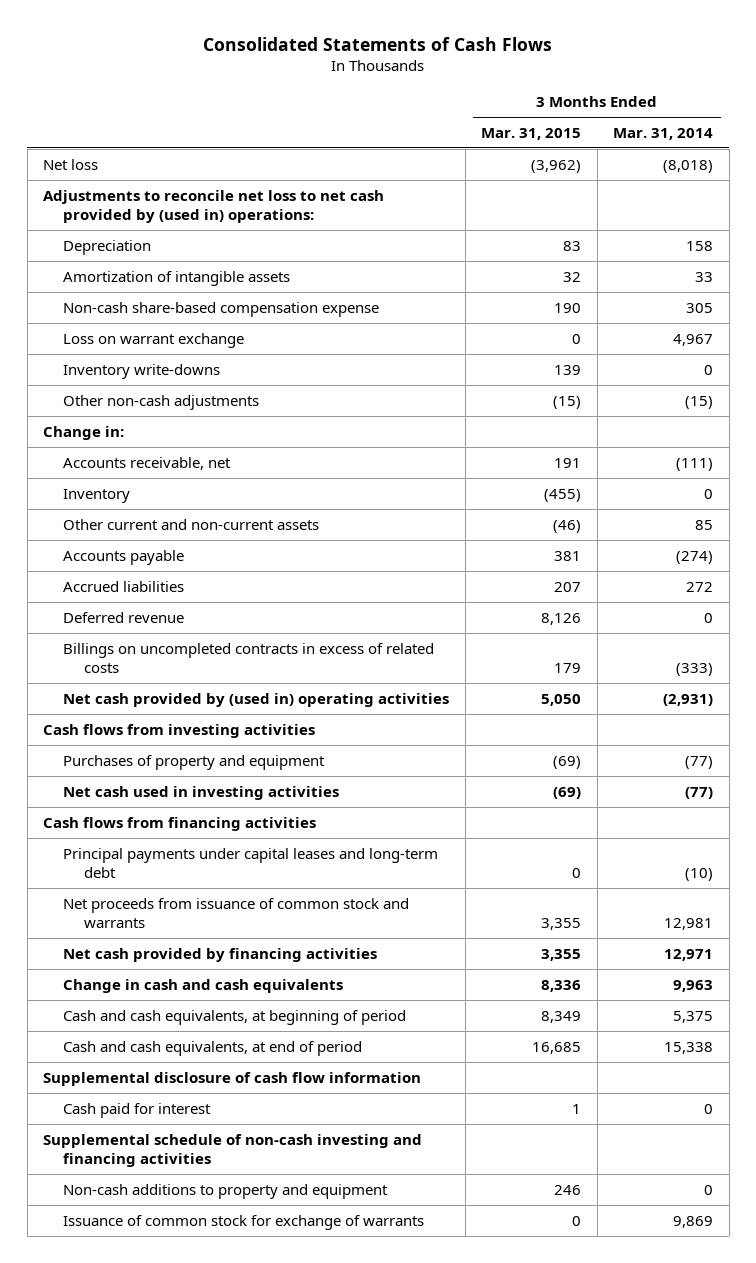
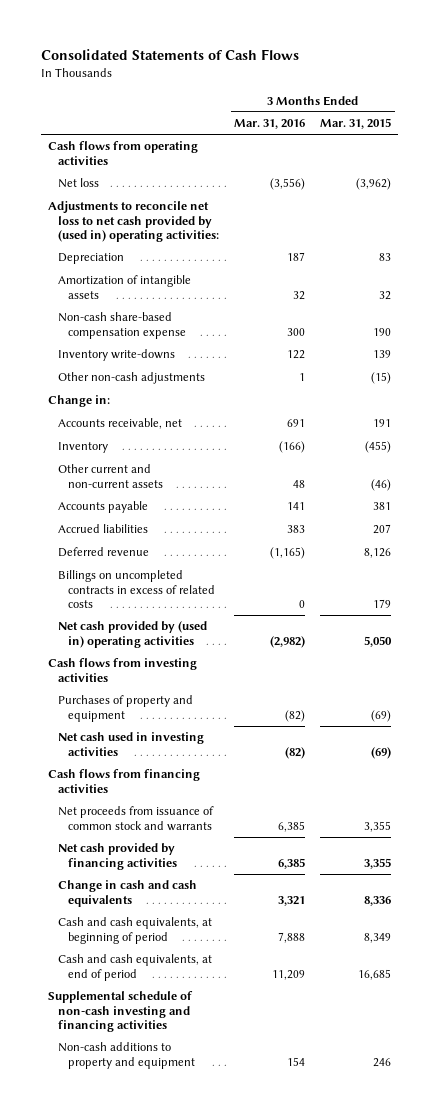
- | 3 Months Ended Mar. 31, 2015 | 3 Months Ended Mar. 31, 2014
+ | 3 Months Ended Mar. 31, 2016 | 3 Months Ended Mar. 31, 2015
+ Cash flows from operating activities
- Adjustments to reconcile net loss to net cash provided by (used in) operations:
+ Adjustments to reconcile net loss to net cash provided by (used in) operating activities:
- Loss on warrant exchange | 0 | 4,967
- Principal payments under capital leases and long-term debt | 0 | (10)
- Supplemental disclosure of cash flow information
- Cash paid for interest | 1 | 0
- Issuance of common stock for exchange of warrants | 0 | 9,869

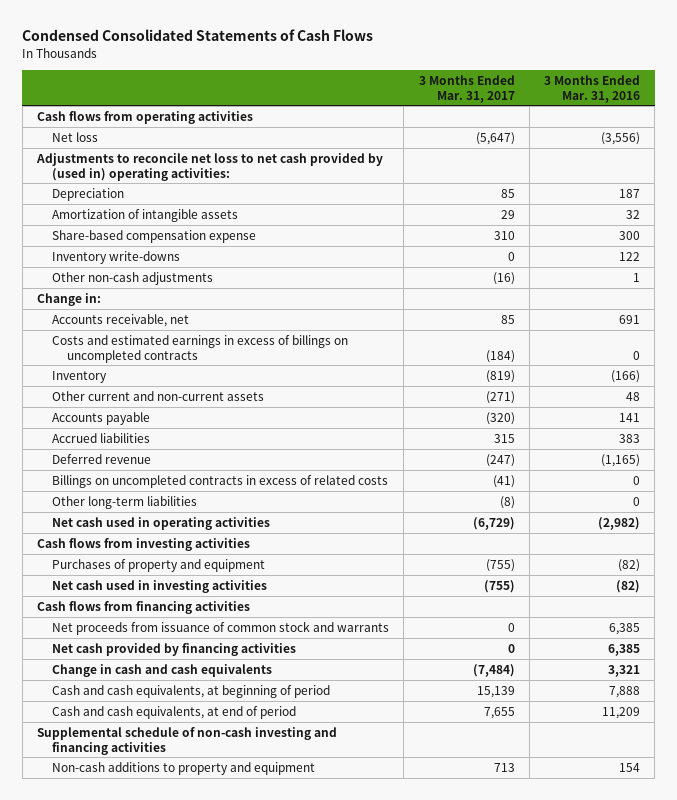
- Consolidated Statements of Cash Flows
+ Condensed Consolidated Statements of Cash Flows
- | 3 Months Ended Mar. 31, 2016 | 3 Months Ended Mar. 31, 2015
+ | 3 Months Ended Mar. 31, 2017 | 3 Months Ended Mar. 31, 2016
- Non-cash share-based compensation expense | 300 | 190
+ Share-based compensation expense | 310 | 300
+ Costs and estimated earnings in excess of billings on uncompleted contracts | (184) | 0
- Net cash provided by (used in) operating activities | (2,982) | 5,050
+ Other long-term liabilities | (8) | 0
+ Net cash used in operating activities | (6,729) | (2,982)

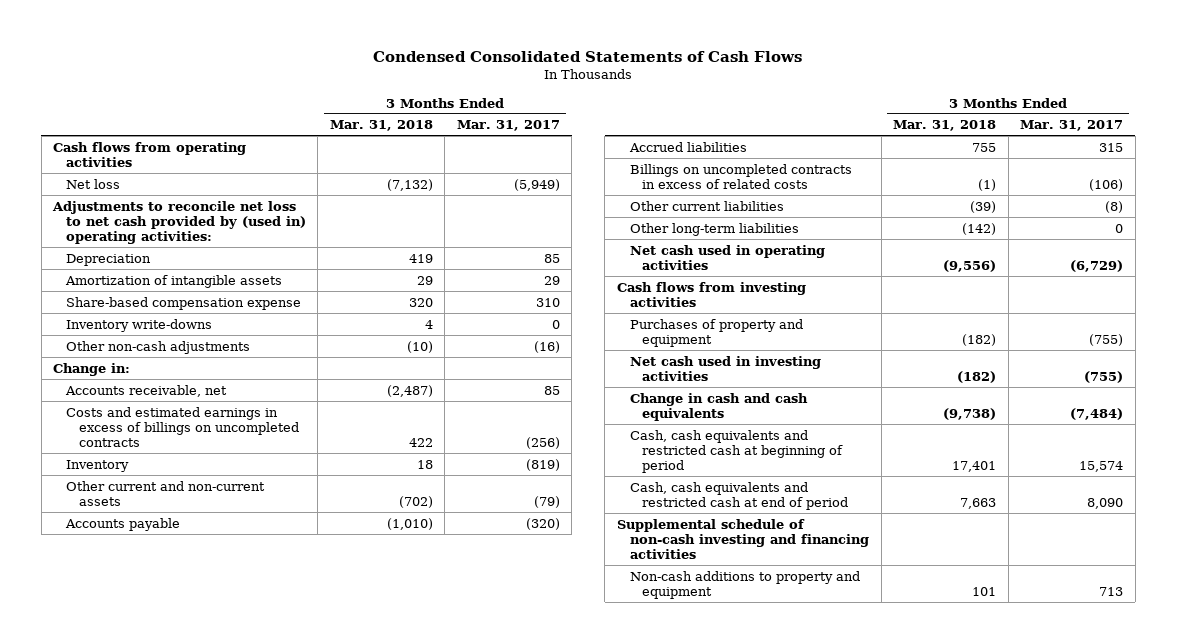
- | 3 Months Ended Mar. 31, 2017 | 3 Months Ended Mar. 31, 2016
+ | 3 Months Ended Mar. 31, 2018 | 3 Months Ended Mar. 31, 2017
- Net loss | (5,647) | (3,556)
+ Net loss | (7,132) | (5,949)
- Costs and estimated earnings in excess of billings on uncompleted contracts | (184) | 0
+ Costs and estimated earnings in excess of billings on uncompleted contracts | 422 | (256)
- Other current and non-current assets | (271) | 48
+ Other current and non-current assets | (702) | (79)
- Deferred revenue | (247) | (1,165)
- Billings on uncompleted contracts in excess of related costs | (41) | 0
- Other long-term liabilities | (8) | 0
+ Billings on uncompleted contracts in excess of related costs | (1) | (106)
+ Other current liabilities | (39) | (8)
+ Other long-term liabilities | (142) | 0
- Cash flows from financing activities
- Net proceeds from issuance of common stock and warrants | 0 | 6,385
- Net cash provided by financing activities | 0 | 6,385
- Cash and cash equivalents, at beginning of period | 15,139 | 7,888
- Cash and cash equivalents, at end of period | 7,655 | 11,209
+ Cash, cash equivalents and restricted cash at beginning of period | 17,401 | 15,574
+ Cash, cash equivalents and restricted cash at end of period | 7,663 | 8,090

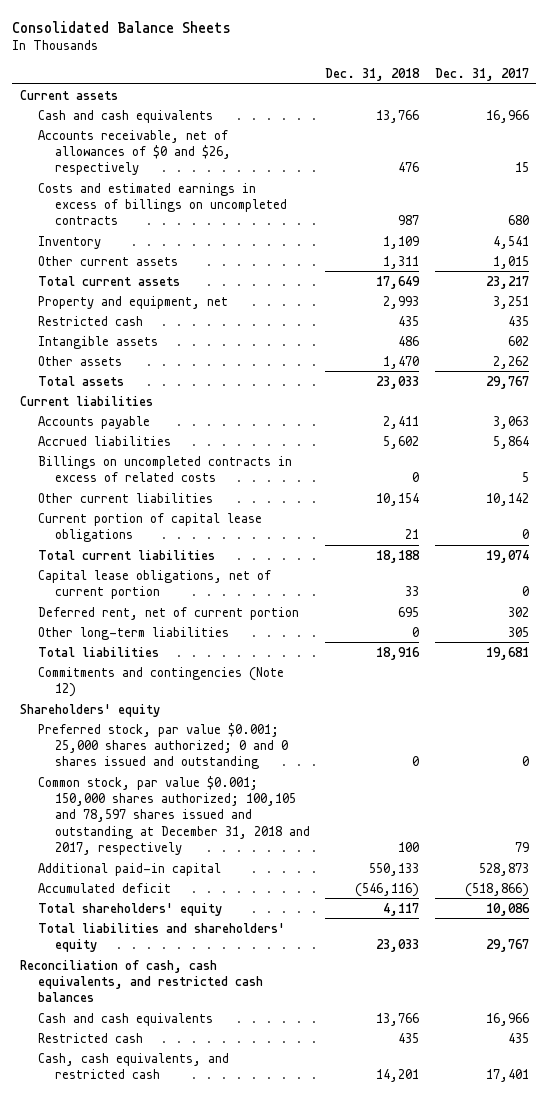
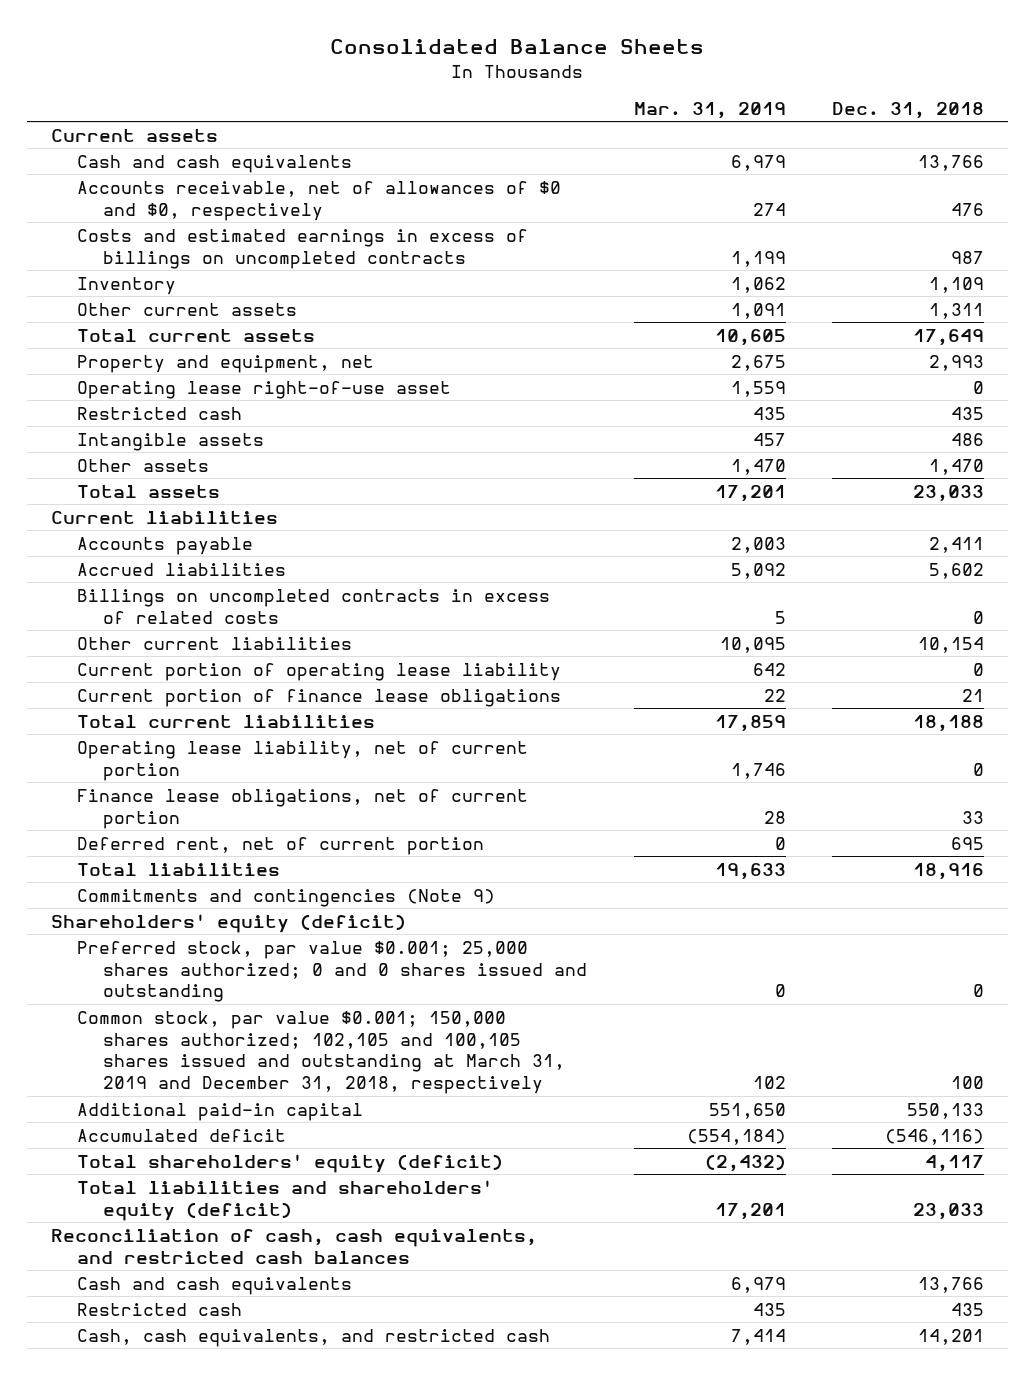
- | Dec. 31, 2018 | Dec. 31, 2017
+ | Mar. 31, 2019 | Dec. 31, 2018
- Accounts receivable, net of allowances of $0 and $26, respectively | 476 | 15
+ Accounts receivable, net of allowances of $0 and $0, respectively | 274 | 476
+ Operating lease right-of-use asset | 1,559 | 0
- Current portion of capital lease obligations | 21 | 0
+ Current portion of operating lease liability | 642 | 0
+ Current portion of finance lease obligations | 22 | 21
- Capital lease obligations, net of current portion | 33 | 0
+ Operating lease liability, net of current portion | 1,746 | 0
+ Finance lease obligations, net of current portion | 28 | 33
- Other long-term liabilities | 0 | 305
- Commitments and contingencies (Note 12)
- Shareholders' equity
+ Commitments and contingencies (Note 9)
+ Shareholders' equity (deficit)
- Common stock, par value $0.001; 150,000 shares authorized; 100,105 and 78,597 shares issued and outstanding at December 31, 2018 and 2017, respectively | 100 | 79
+ Common stock, par value $0.001; 150,000 shares authorized; 102,105 and 100,105 shares issued and outstanding at March 31, 2019 and December 31, 2018, respectively | 102 | 100
- Total shareholders' equity | 4,117 | 10,086
- Total liabilities and shareholders' equity | 23,033 | 29,767
+ Total shareholders' equity (deficit) | (2,432) | 4,117
+ Total liabilities and shareholders' equity (deficit) | 17,201 | 23,033

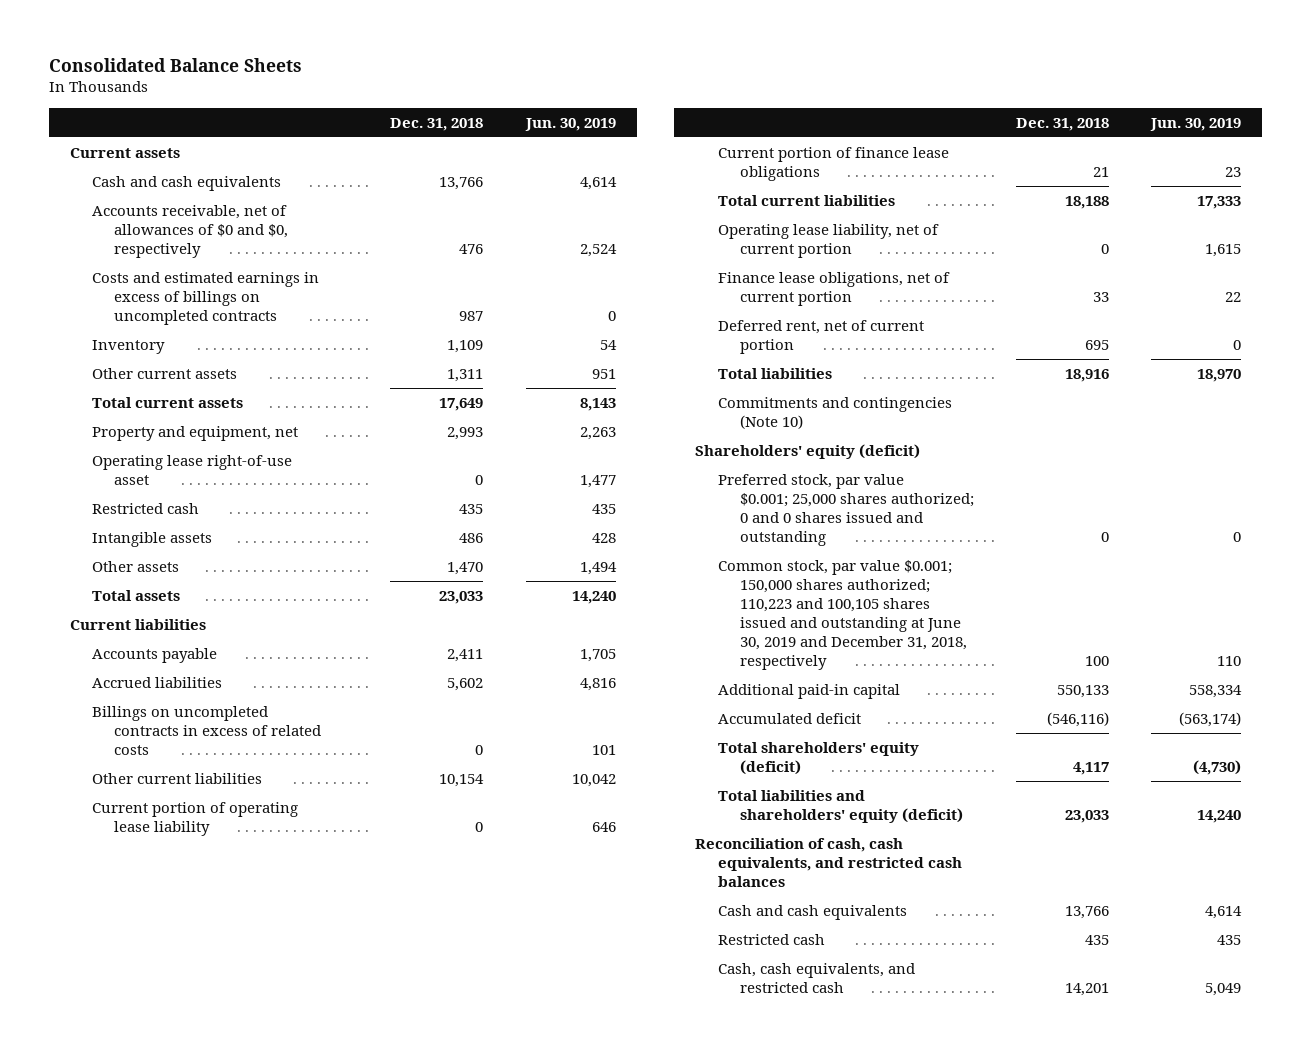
- | Mar. 31, 2019 | Dec. 31, 2018
+ | Dec. 31, 2018 | Jun. 30, 2019
- Commitments and contingencies (Note 9)
+ Commitments and contingencies (Note 10)
- Common stock, par value $0.001; 150,000 shares authorized; 102,105 and 100,105 shares issued and outstanding at March 31, 2019 and December 31, 2018, respectively | 102 | 100
+ Common stock, par value $0.001; 150,000 shares authorized; 110,223 and 100,105 shares issued and outstanding at June 30, 2019 and December 31, 2018, respectively | 100 | 110

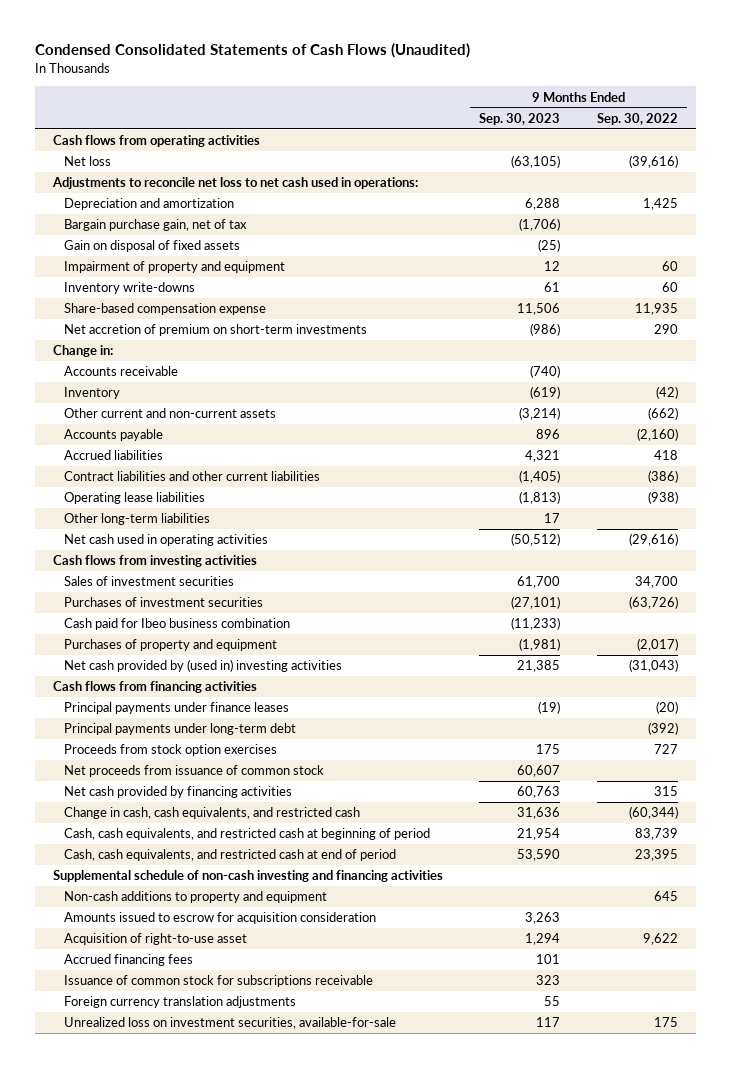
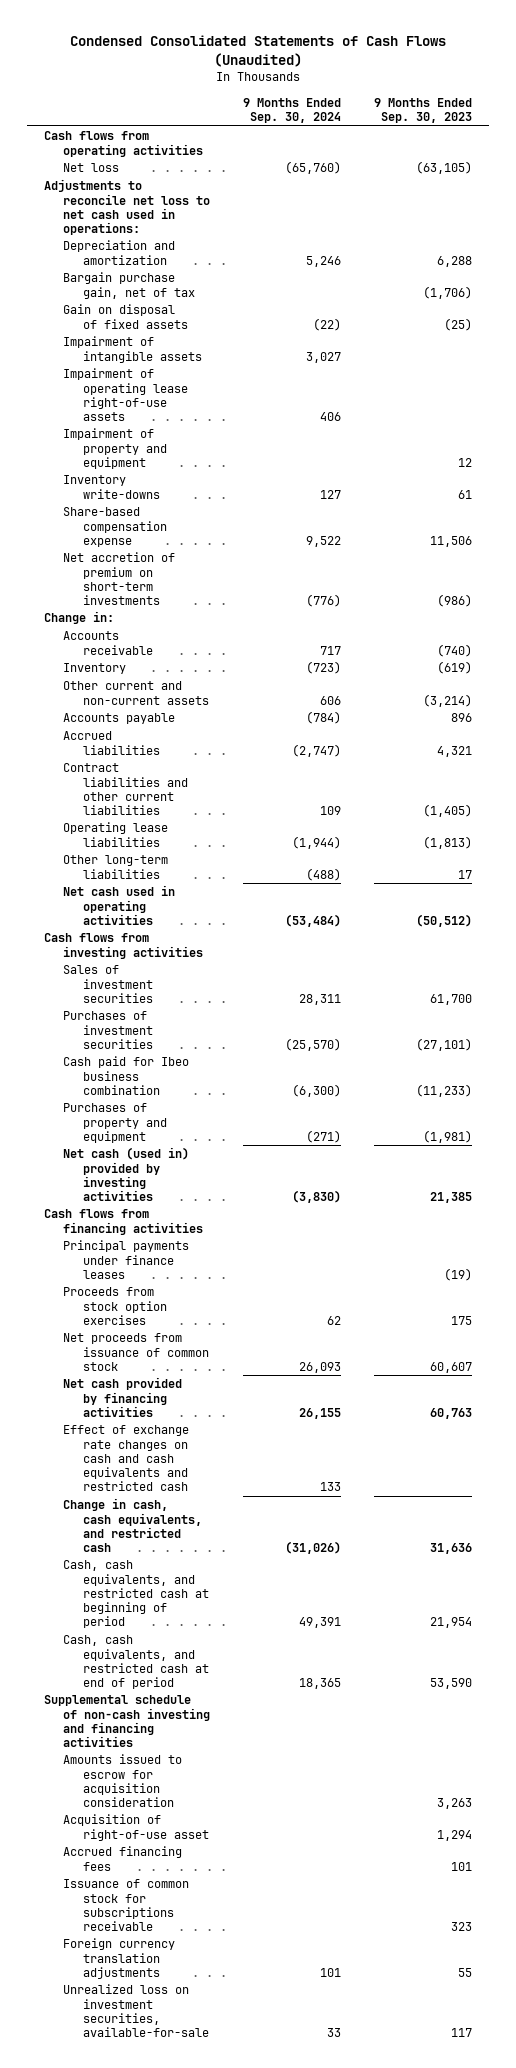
- | 9 Months Ended Sep. 30, 2023 | 9 Months Ended Sep. 30, 2022
+ | 9 Months Ended Sep. 30, 2024 | 9 Months Ended Sep. 30, 2023
+ Impairment of intangible assets | 3,027 |
+ Impairment of operating lease right-of-use assets | 406 |
- Net cash provided by (used in) investing activities | 21,385 | (31,043)
+ Net cash (used in) provided by investing activities | (3,830) | 21,385
- Principal payments under long-term debt | | (392)
+ Effect of exchange rate changes on cash and cash equivalents and restricted cash | 133 |
- Non-cash additions to property and equipment | | 645
- Acquisition of right-to-use asset | 1,294 | 9,622
+ Acquisition of right-of-use asset | | 1,294

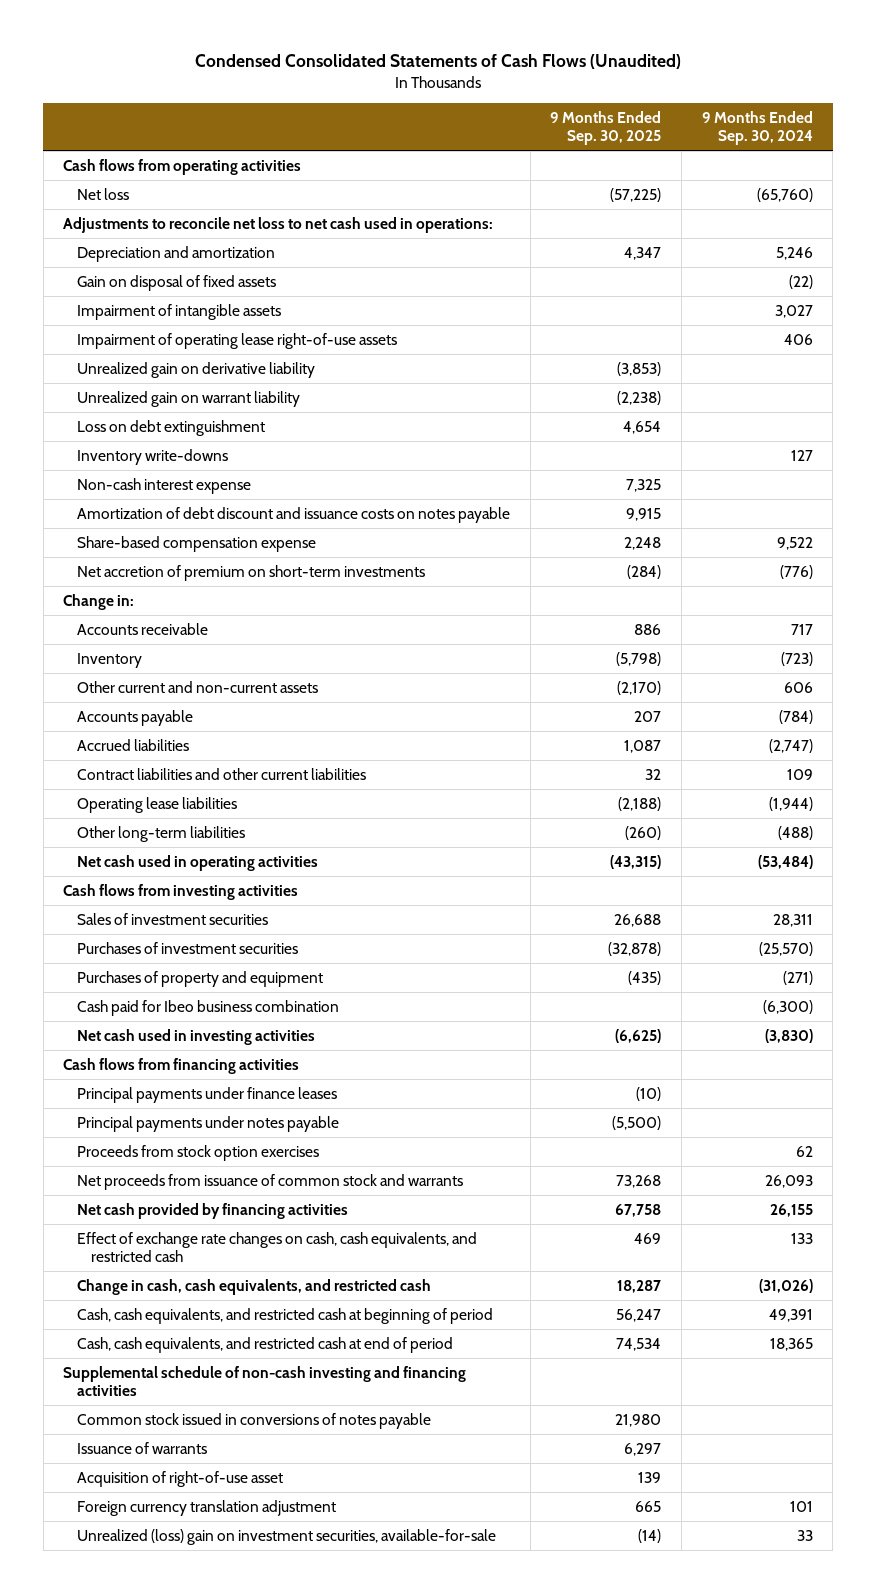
- | 9 Months Ended Sep. 30, 2024 | 9 Months Ended Sep. 30, 2023
+ | 9 Months Ended Sep. 30, 2025 | 9 Months Ended Sep. 30, 2024
- Bargain purchase gain, net of tax | | (1,706)
- Impairment of property and equipment | | 12
+ Unrealized gain on derivative liability | (3,853) |
+ Unrealized gain on warrant liability | (2,238) |
+ Loss on debt extinguishment | 4,654 |
+ Non-cash interest expense | 7,325 |
+ Amortization of debt discount and issuance costs on notes payable | 9,915 |
- Net cash (used in) provided by investing activities | (3,830) | 21,385
moved down: Cash paid for Ibeo business combination | | (6,300)
+ Net cash used in investing activities | (6,625) | (3,830)
+ Principal payments under notes payable | (5,500) |
- Net proceeds from issuance of common stock | 26,093 | 60,607
+ Net proceeds from issuance of common stock and warrants | 73,268 | 26,093
- Effect of exchange rate changes on cash and cash equivalents and restricted cash | 133 |
+ Effect of exchange rate changes on cash, cash equivalents, and restricted cash | 469 | 133
- Amounts issued to escrow for acquisition consideration | | 3,263
+ Common stock issued in conversions of notes payable | 21,980 |
+ Issuance of warrants | 6,297 |
- Accrued financing fees | | 101
- Issuance of common stock for subscriptions receivable | | 323
- Foreign currency translation adjustments | 101 | 55
- Unrealized loss on investment securities, available-for-sale | 33 | 117
+ Foreign currency translation adjustment | 665 | 101
+ Unrealized (loss) gain on investment securities, available-for-sale | (14) | 33

